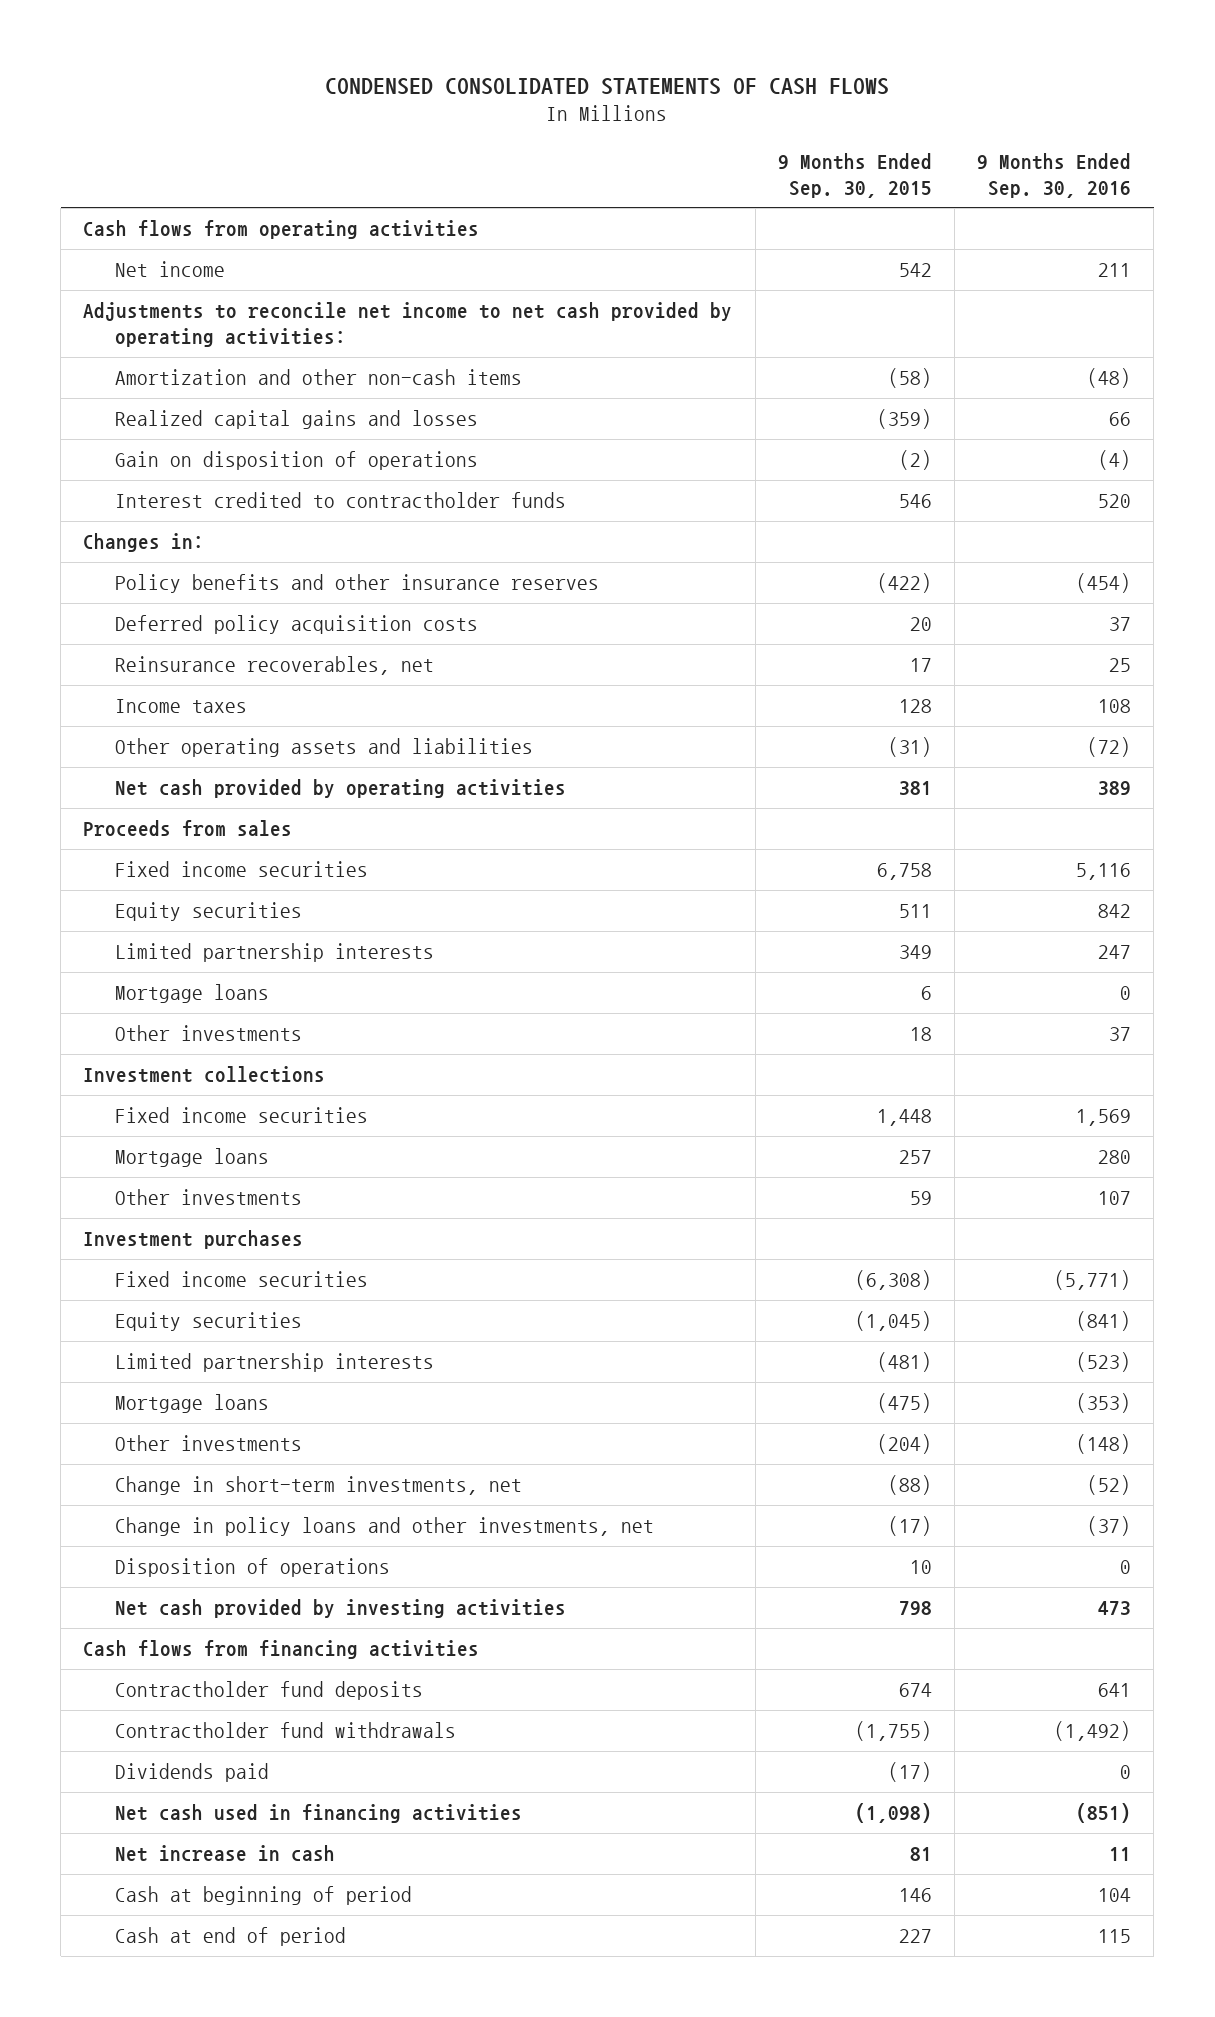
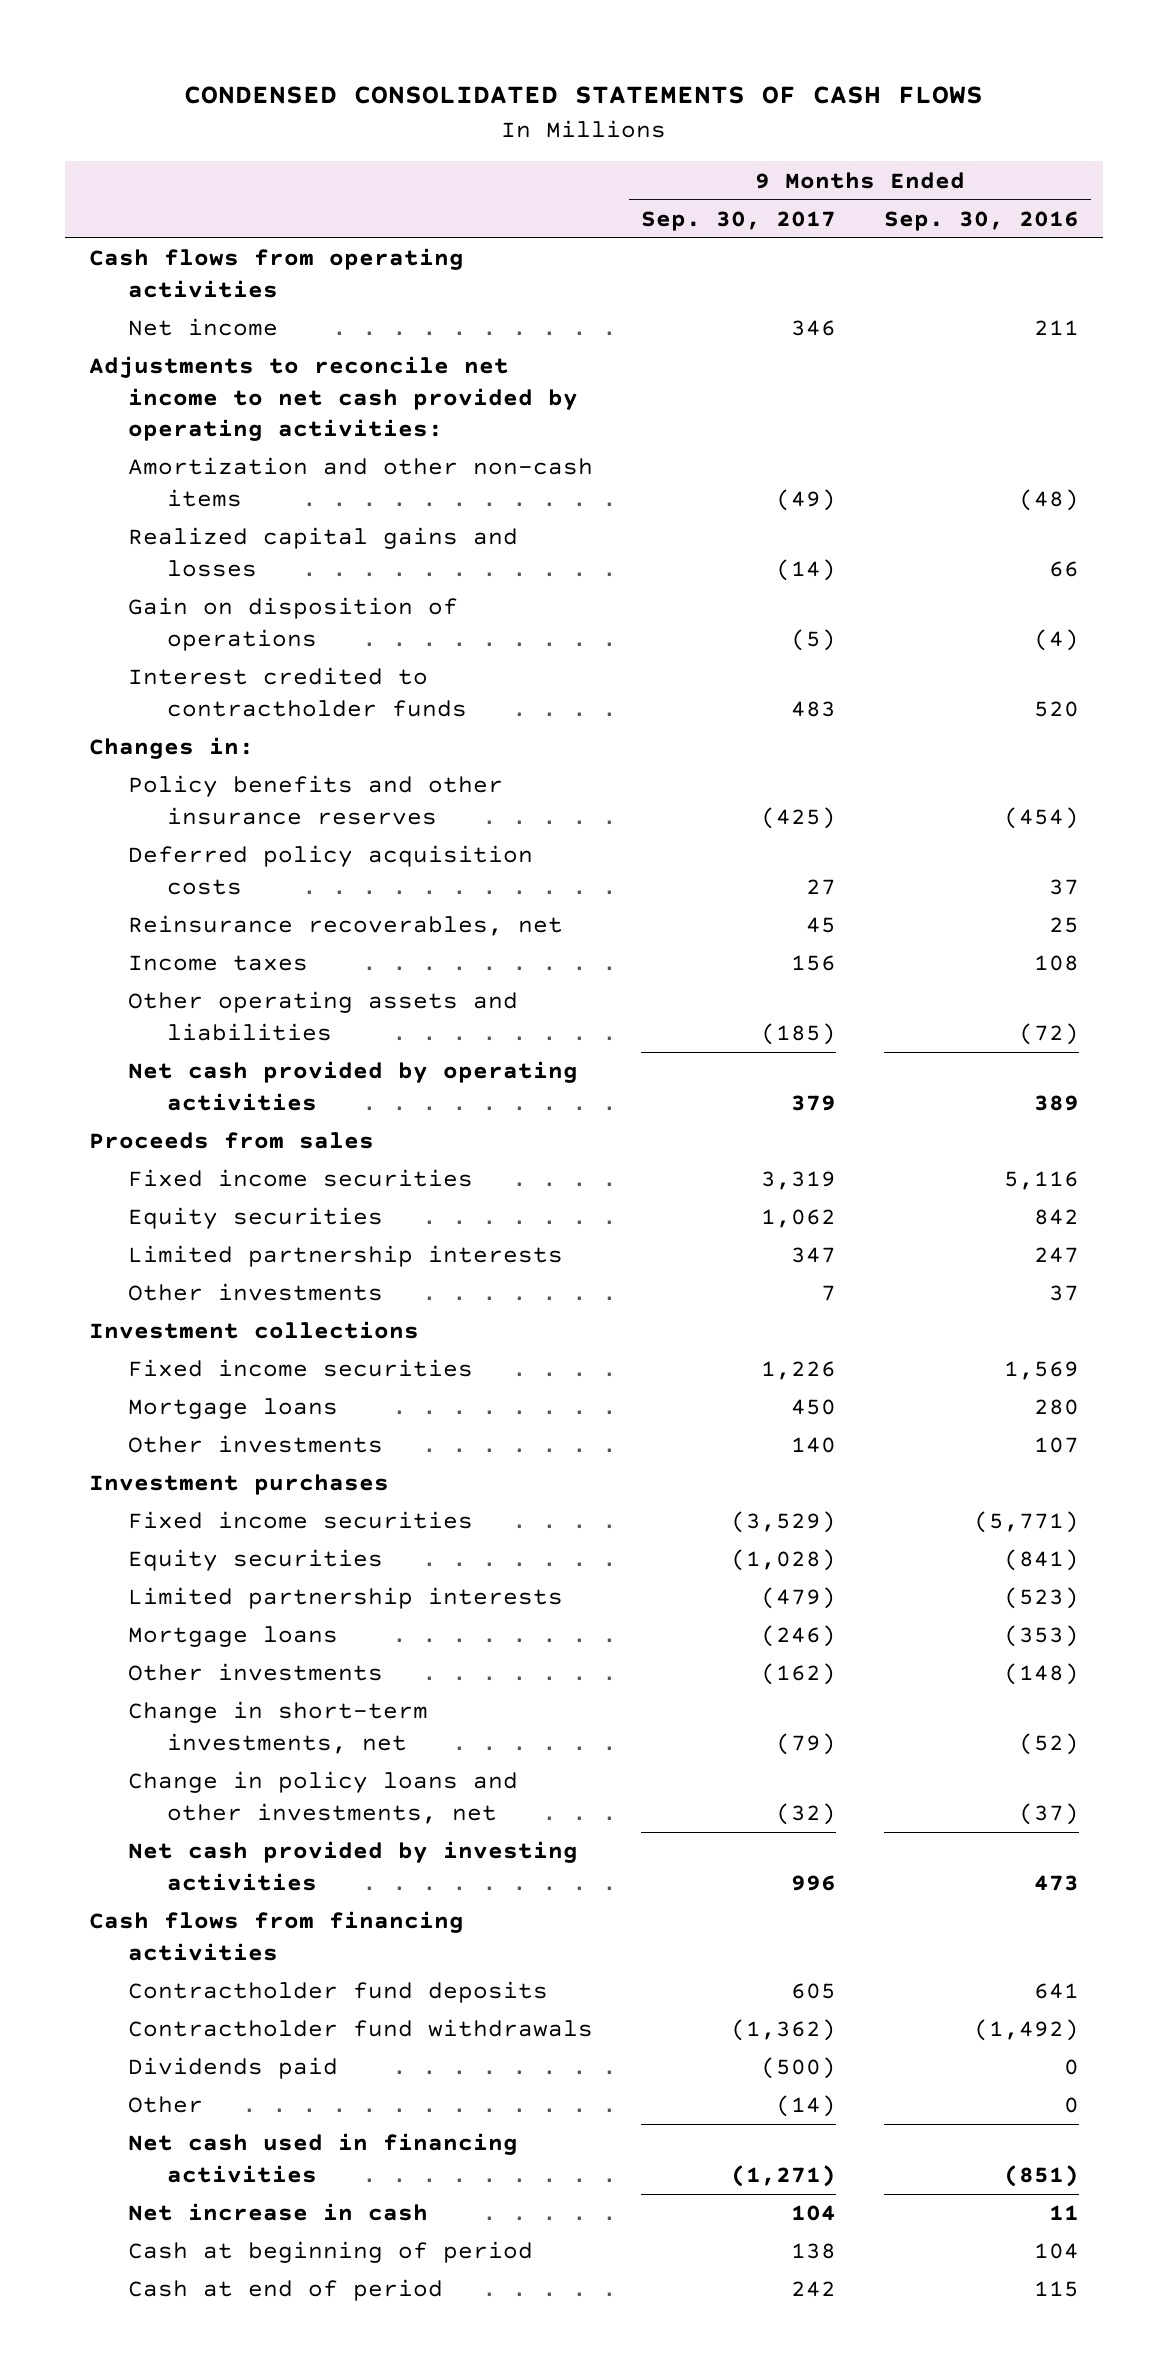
- | 9 Months Ended Sep. 30, 2015 | 9 Months Ended Sep. 30, 2016
+ | 9 Months Ended Sep. 30, 2017 | 9 Months Ended Sep. 30, 2016
- Mortgage loans | 6 | 0
- Disposition of operations | 10 | 0
+ Other | (14) | 0

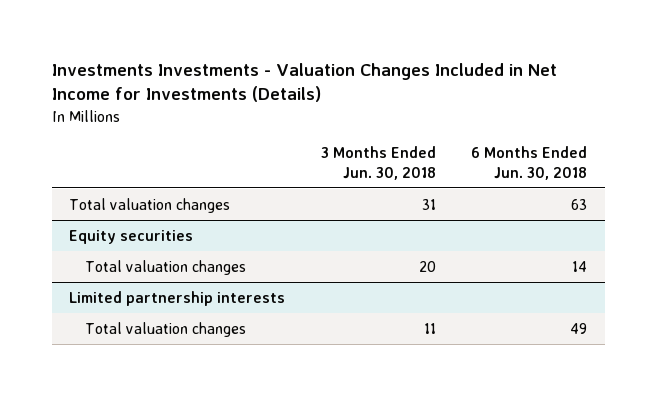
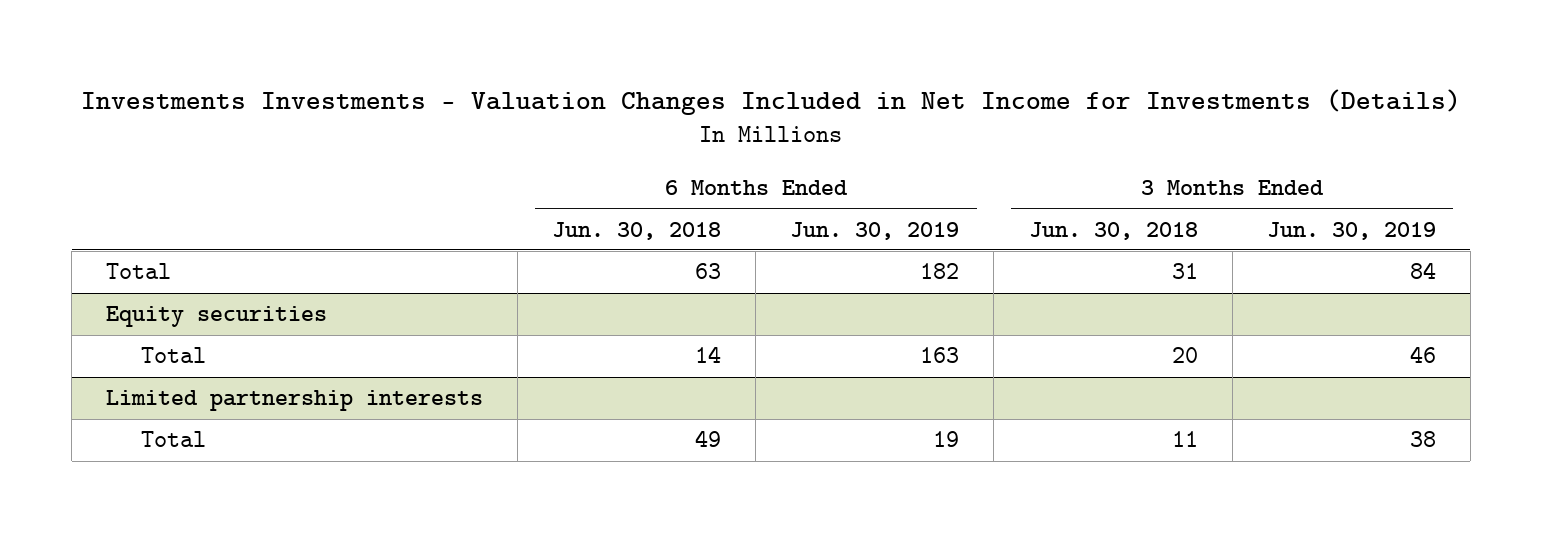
- | 3 Months Ended Jun. 30, 2018 | 6 Months Ended Jun. 30, 2018
+ | 6 Months Ended Jun. 30, 2018 | 6 Months Ended Jun. 30, 2019 | 3 Months Ended Jun. 30, 2018 | 3 Months Ended Jun. 30, 2019
- Total valuation changes | 31 | 63
+ Total | 63 | 182 | 31 | 84
@ Equity securities
- Total valuation changes | 20 | 14
+ Total | 14 | 163 | 20 | 46
@ Limited partnership interests
- Total valuation changes | 11 | 49
+ Total | 49 | 19 | 11 | 38

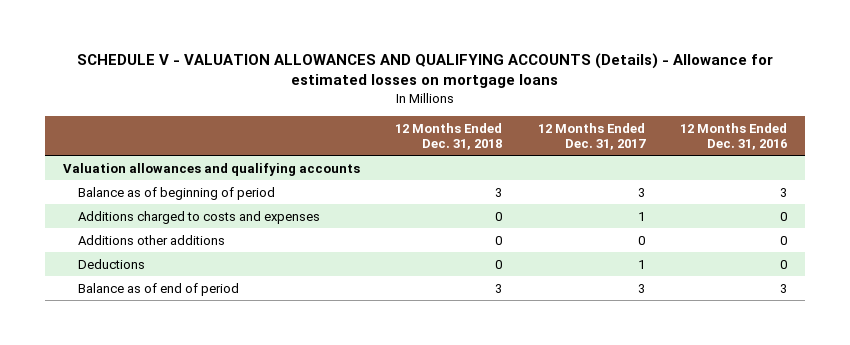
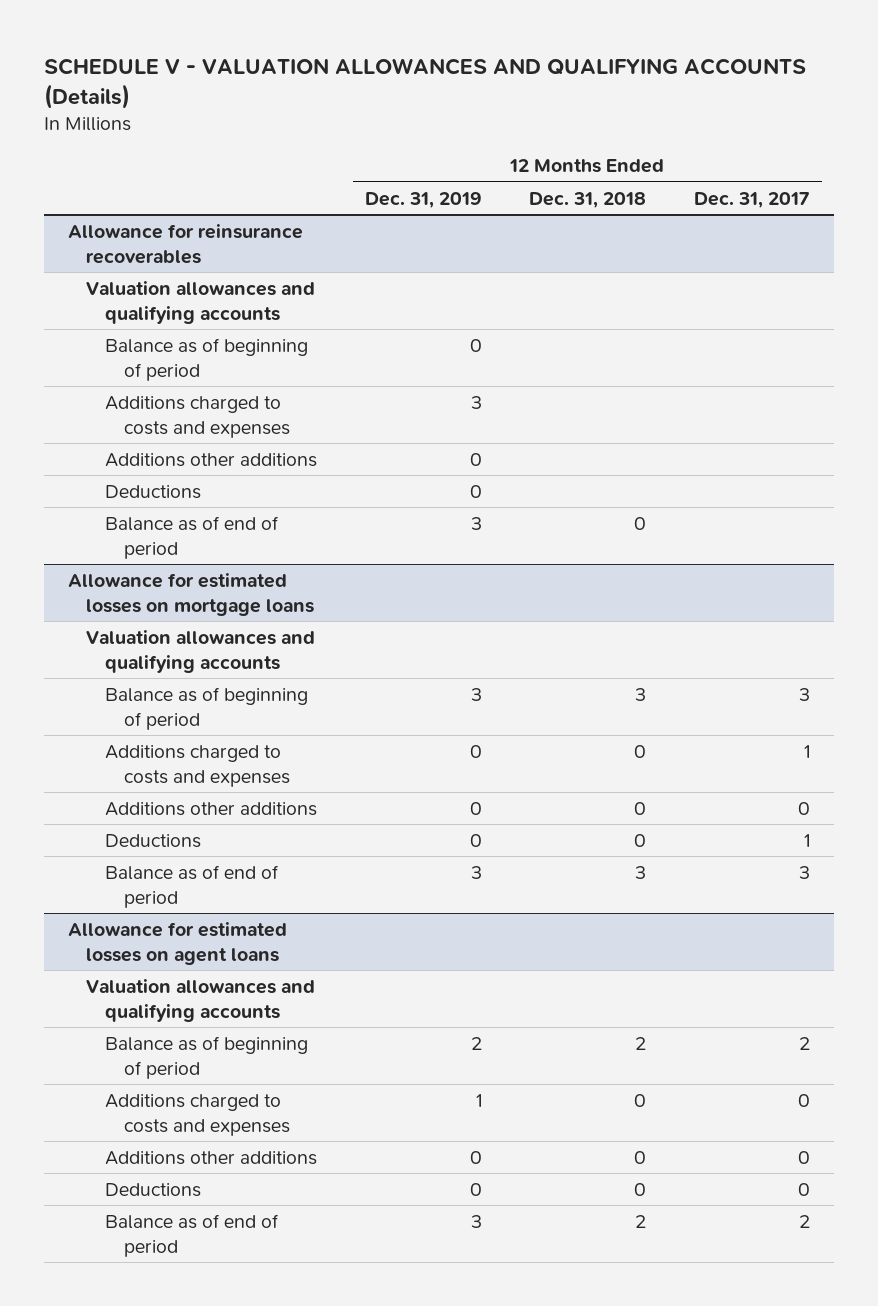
- SCHEDULE V - VALUATION ALLOWANCES AND QUALIFYING ACCOUNTS (Details) - Allowance for estimated losses on mortgage loans
+ SCHEDULE V - VALUATION ALLOWANCES AND QUALIFYING ACCOUNTS (Details)
- | 12 Months Ended Dec. 31, 2018 | 12 Months Ended Dec. 31, 2017 | 12 Months Ended Dec. 31, 2016
+ | 12 Months Ended Dec. 31, 2019 | 12 Months Ended Dec. 31, 2018 | 12 Months Ended Dec. 31, 2017
+ Allowance for reinsurance recoverables
+ Balance as of beginning of period | 0 | |
+ Additions charged to costs and expenses | 3 | |
+ Additions other additions | 0 | |
+ Deductions | 0 | |
+ Balance as of end of period | 3 | 0 |
+ Allowance for estimated losses on mortgage loans
+ Valuation allowances and qualifying accounts
+ Allowance for estimated losses on agent loans
+ Valuation allowances and qualifying accounts
+ Balance as of beginning of period | 2 | 2 | 2
+ Additions charged to costs and expenses | 1 | 0 | 0
+ Additions other additions | 0 | 0 | 0
+ Deductions | 0 | 0 | 0
+ Balance as of end of period | 3 | 2 | 2

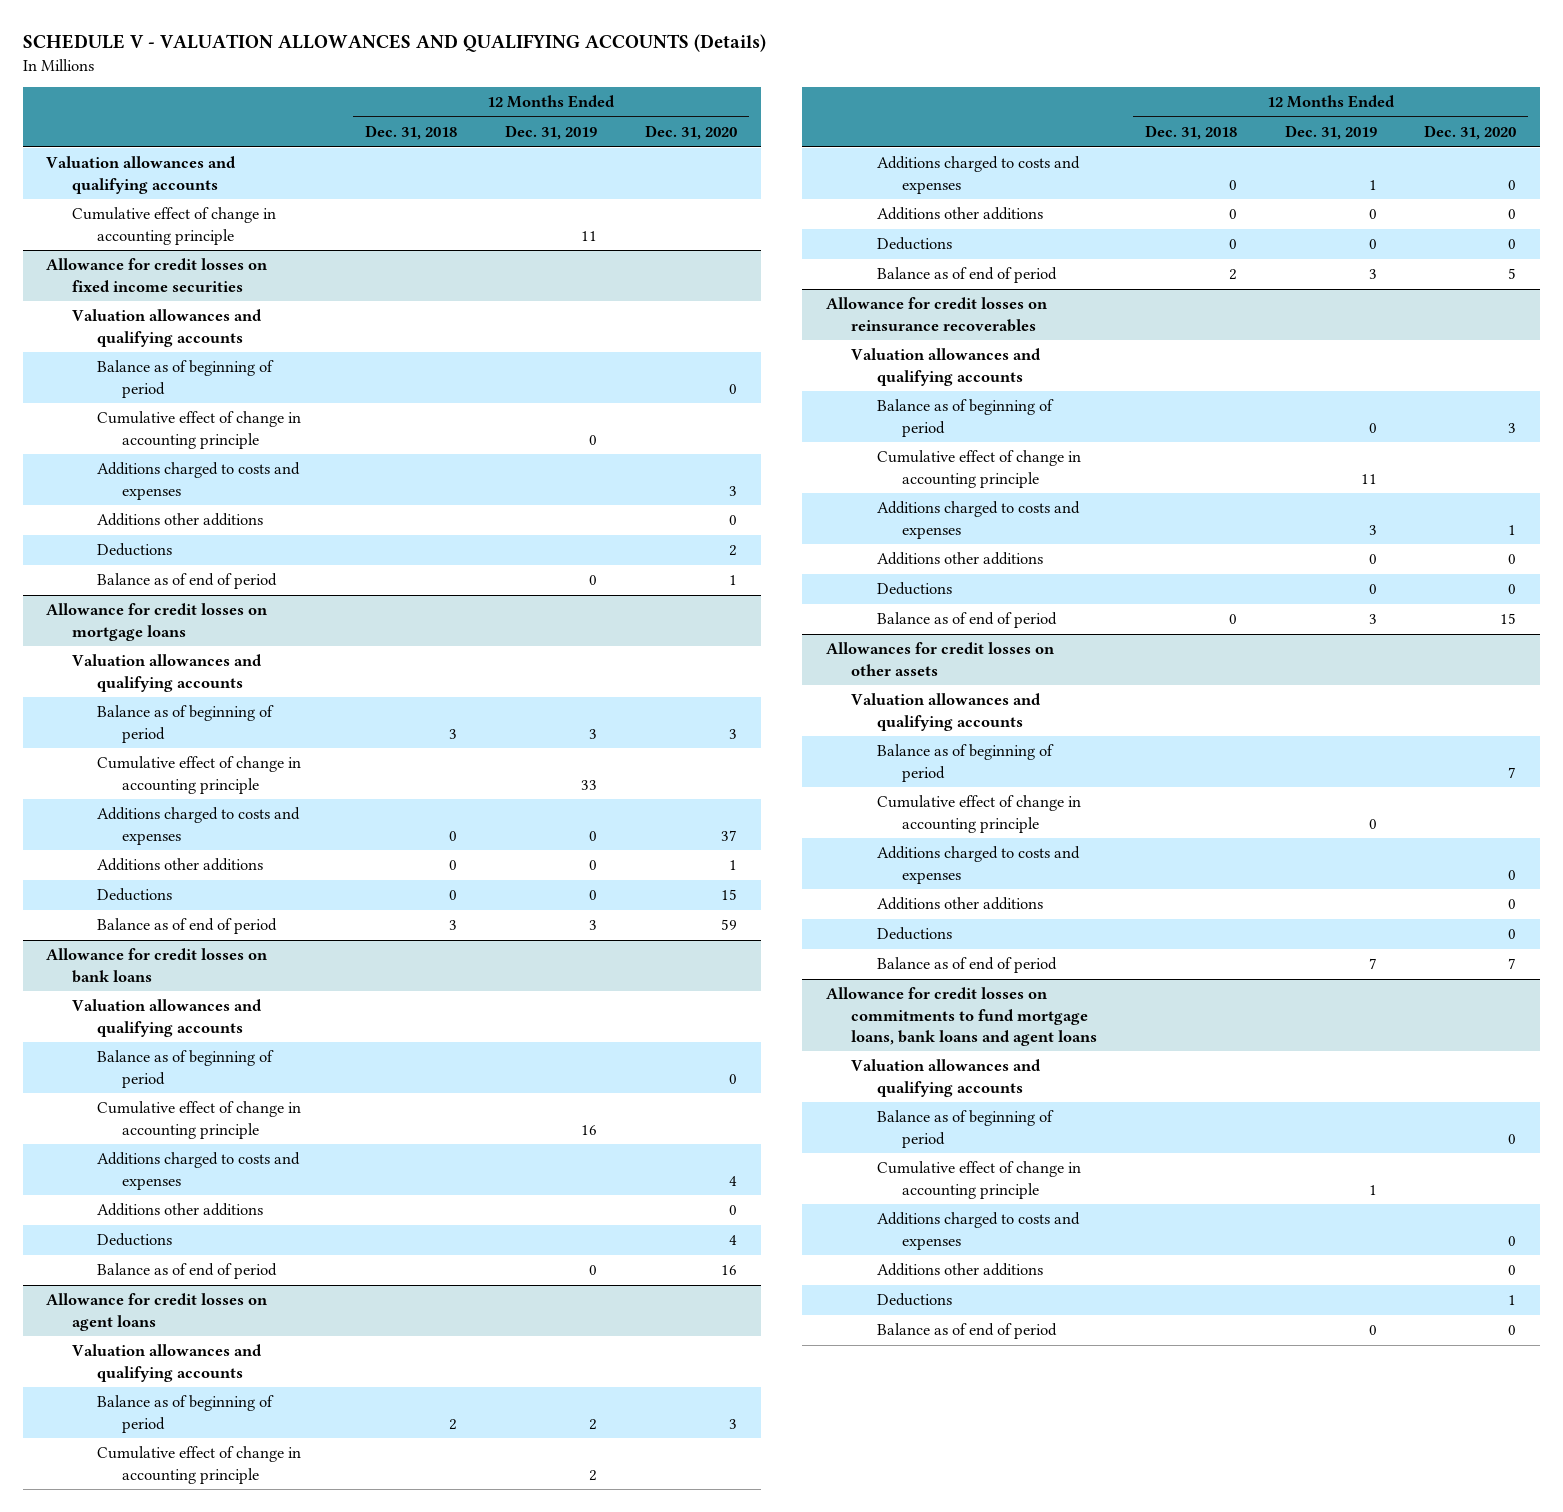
- | 12 Months Ended Dec. 31, 2019 | 12 Months Ended Dec. 31, 2018 | 12 Months Ended Dec. 31, 2017
+ | 12 Months Ended Dec. 31, 2018 | 12 Months Ended Dec. 31, 2019 | 12 Months Ended Dec. 31, 2020
- Allowance for reinsurance recoverables
- Balance as of beginning of period | 0 | |
- Additions charged to costs and expenses | 3 | |
- Additions other additions | 0 | |
- Deductions | 0 | |
- Balance as of end of period | 3 | 0 |
- Allowance for estimated losses on mortgage loans
+ Cumulative effect of change in accounting principle | | 11 |
+ Allowance for credit losses on fixed income securities
+ Balance as of beginning of period | | | 0
+ Cumulative effect of change in accounting principle | | 0 |
+ Additions charged to costs and expenses | | | 3
+ Additions other additions | | | 0
+ Deductions | | | 2
+ Balance as of end of period | | 0 | 1
+ Allowance for credit losses on mortgage loans
+ Valuation allowances and qualifying accounts
+ Cumulative effect of change in accounting principle | | 33 |
- Allowance for estimated losses on agent loans
+ Allowance for credit losses on bank loans
+ Balance as of beginning of period | | | 0
+ Cumulative effect of change in accounting principle | | 16 |
+ Additions charged to costs and expenses | | | 4
+ Additions other additions | | | 0
+ Deductions | | | 4
+ Balance as of end of period | | 0 | 16
+ Allowance for credit losses on agent loans
+ Valuation allowances and qualifying accounts
+ Cumulative effect of change in accounting principle | | 2 |
+ Allowance for credit losses on reinsurance recoverables
+ Valuation allowances and qualifying accounts
+ Balance as of beginning of period | | 0 | 3
+ Cumulative effect of change in accounting principle | | 11 |
+ Additions charged to costs and expenses | | 3 | 1
+ Additions other additions | | 0 | 0
+ Deductions | | 0 | 0
+ Balance as of end of period | 0 | 3 | 15
+ Allowances for credit losses on other assets
+ Valuation allowances and qualifying accounts
+ Balance as of beginning of period | | | 7
+ Cumulative effect of change in accounting principle | | 0 |
+ Additions charged to costs and expenses | | | 0
+ Additions other additions | | | 0
+ Deductions | | | 0
+ Balance as of end of period | | 7 | 7
+ Allowance for credit losses on commitments to fund mortgage loans, bank loans and agent loans
+ Valuation allowances and qualifying accounts
+ Balance as of beginning of period | | | 0
+ Cumulative effect of change in accounting principle | | 1 |
+ Additions charged to costs and expenses | | | 0
+ Additions other additions | | | 0
+ Deductions | | | 1
+ Balance as of end of period | | 0 | 0

